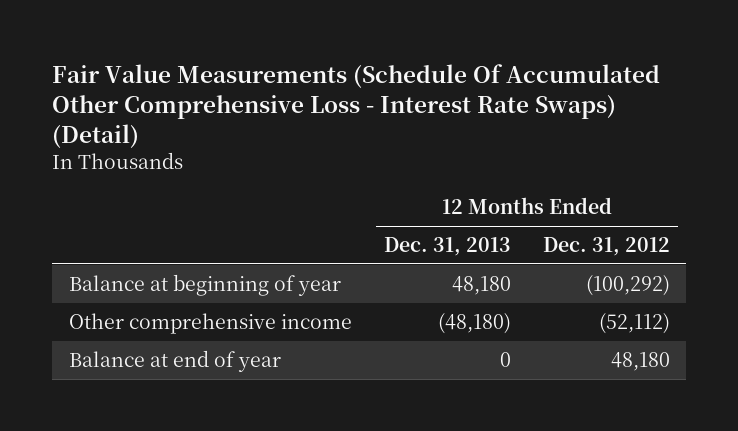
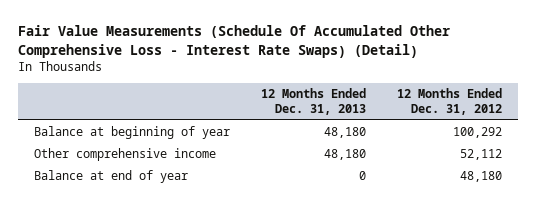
- Balance at beginning of year | 48,180 | (100,292)
- Other comprehensive income | (48,180) | (52,112)
+ Balance at beginning of year | 48,180 | 100,292
+ Other comprehensive income | 48,180 | 52,112

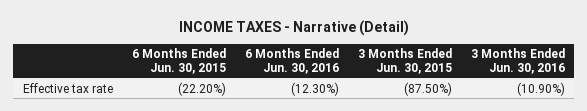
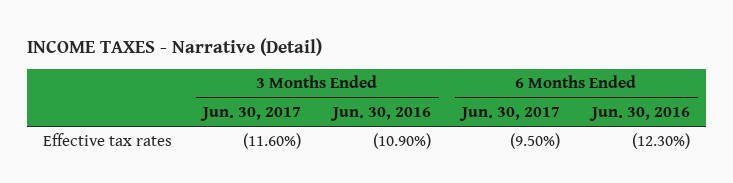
- | 6 Months Ended Jun. 30, 2015 | 6 Months Ended Jun. 30, 2016 | 3 Months Ended Jun. 30, 2015 | 3 Months Ended Jun. 30, 2016
+ | 3 Months Ended Jun. 30, 2017 | 3 Months Ended Jun. 30, 2016 | 6 Months Ended Jun. 30, 2017 | 6 Months Ended Jun. 30, 2016
- Effective tax rate | (22.20%) | (12.30%) | (87.50%) | (10.90%)
+ Effective tax rates | (11.60%) | (10.90%) | (9.50%) | (12.30%)

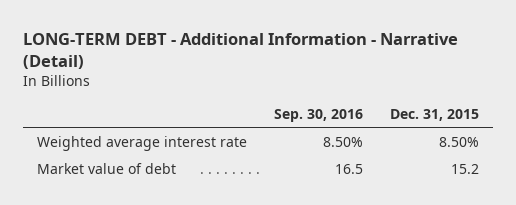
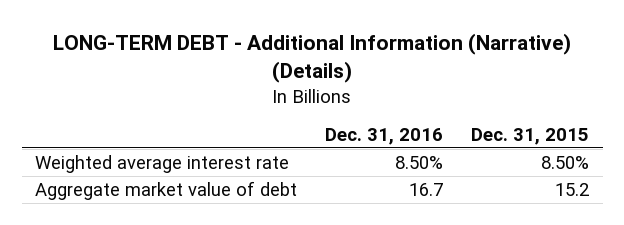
- LONG-TERM DEBT - Additional Information - Narrative (Detail)
+ LONG-TERM DEBT - Additional Information (Narrative) (Details)
- | Sep. 30, 2016 | Dec. 31, 2015
+ | Dec. 31, 2016 | Dec. 31, 2015
- Market value of debt | 16.5 | 15.2
+ Aggregate market value of debt | 16.7 | 15.2

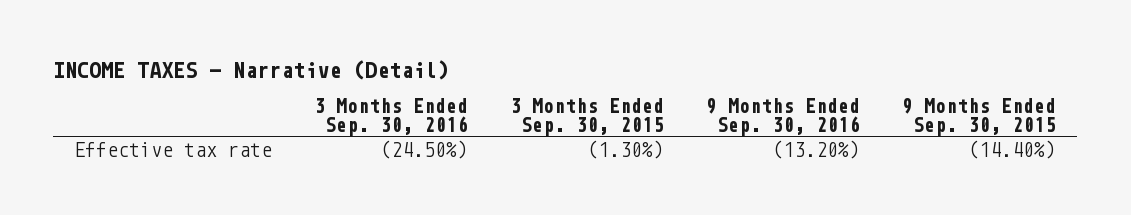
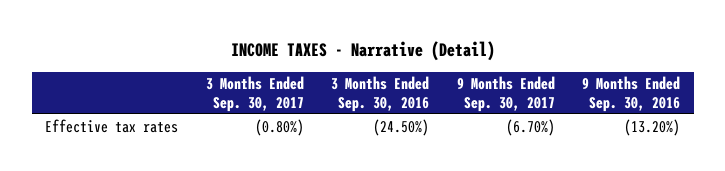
- | 3 Months Ended Sep. 30, 2016 | 3 Months Ended Sep. 30, 2015 | 9 Months Ended Sep. 30, 2016 | 9 Months Ended Sep. 30, 2015
+ | 3 Months Ended Sep. 30, 2017 | 3 Months Ended Sep. 30, 2016 | 9 Months Ended Sep. 30, 2017 | 9 Months Ended Sep. 30, 2016
- Effective tax rate | (24.50%) | (1.30%) | (13.20%) | (14.40%)
+ Effective tax rates | (0.80%) | (24.50%) | (6.70%) | (13.20%)

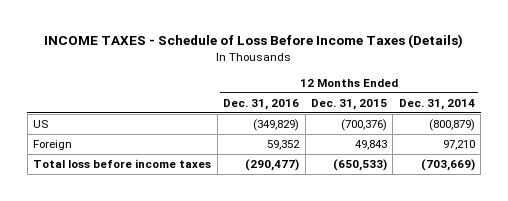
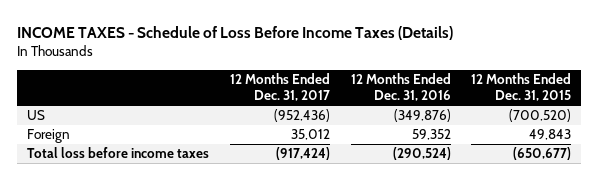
- | 12 Months Ended Dec. 31, 2016 | 12 Months Ended Dec. 31, 2015 | 12 Months Ended Dec. 31, 2014
+ | 12 Months Ended Dec. 31, 2017 | 12 Months Ended Dec. 31, 2016 | 12 Months Ended Dec. 31, 2015
- US | (349,829) | (700,376) | (800,879)
+ US | (952,436) | (349,876) | (700,520)
- Total loss before income taxes | (290,477) | (650,533) | (703,669)
+ Total loss before income taxes | (917,424) | (290,524) | (650,677)

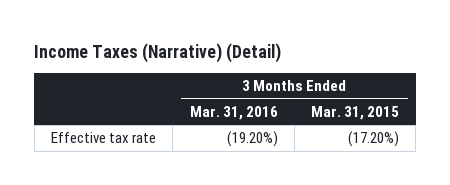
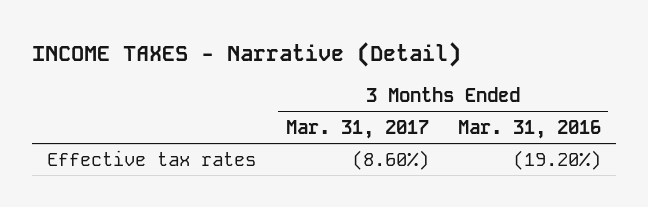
- Income Taxes (Narrative) (Detail)
+ INCOME TAXES - Narrative (Detail)
- | 3 Months Ended Mar. 31, 2016 | 3 Months Ended Mar. 31, 2015
+ | 3 Months Ended Mar. 31, 2017 | 3 Months Ended Mar. 31, 2016
- Effective tax rate | (19.20%) | (17.20%)
+ Effective tax rates | (8.60%) | (19.20%)

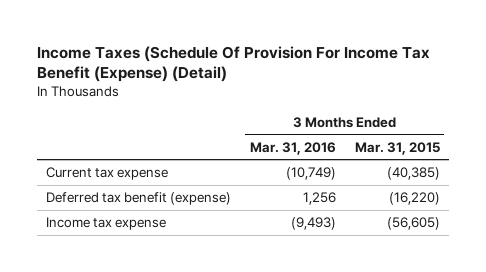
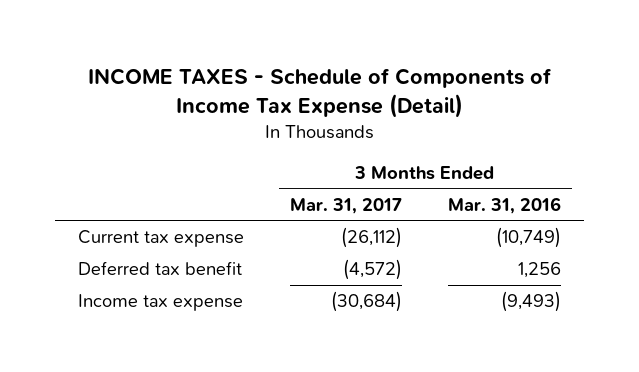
- Income Taxes (Schedule Of Provision For Income Tax Benefit (Expense) (Detail)
+ INCOME TAXES - Schedule of Components of Income Tax Expense (Detail)
- | 3 Months Ended Mar. 31, 2016 | 3 Months Ended Mar. 31, 2015
+ | 3 Months Ended Mar. 31, 2017 | 3 Months Ended Mar. 31, 2016
- Deferred tax benefit (expense) | 1,256 | (16,220)
+ Deferred tax benefit | (4,572) | 1,256

